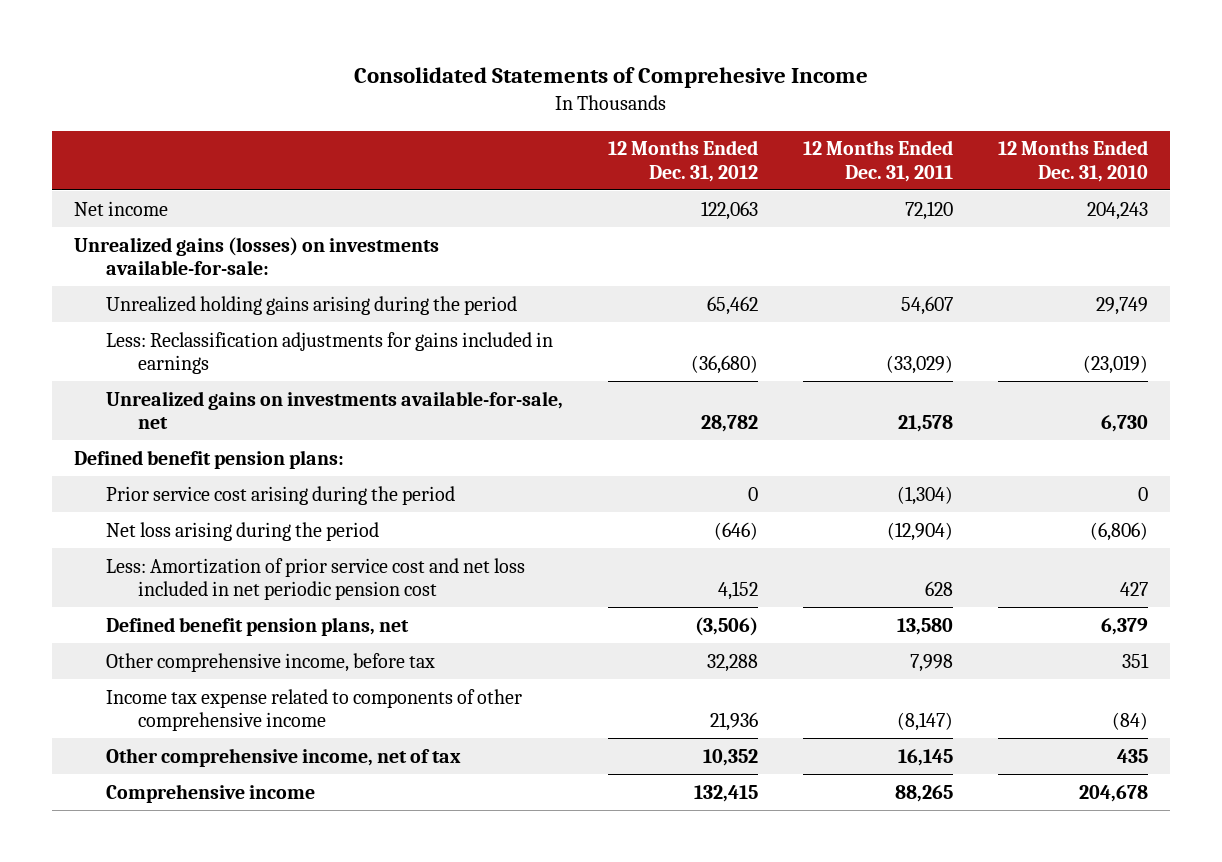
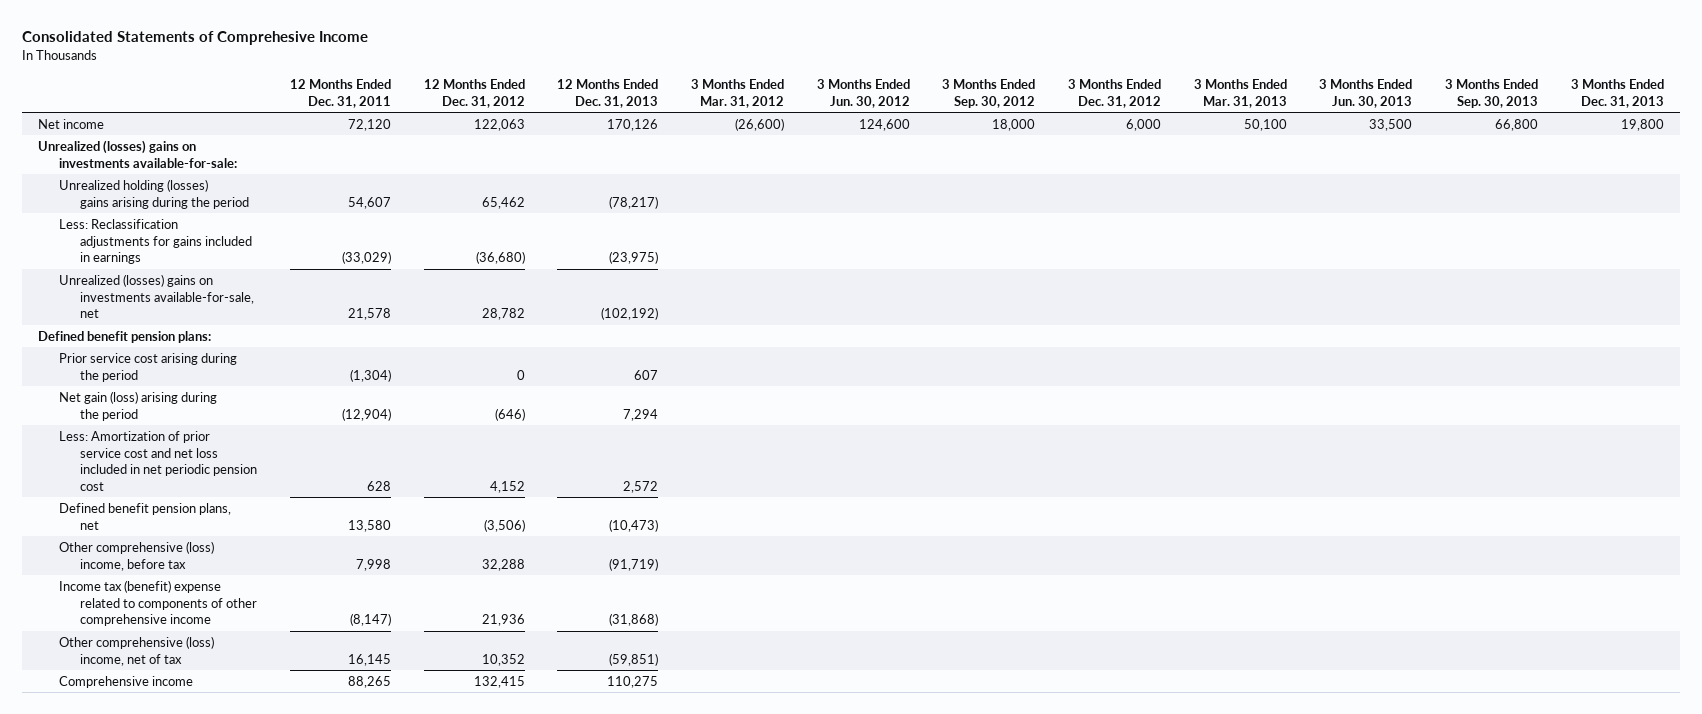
- | 12 Months Ended Dec. 31, 2012 | 12 Months Ended Dec. 31, 2011 | 12 Months Ended Dec. 31, 2010
+ | 12 Months Ended Dec. 31, 2011 | 12 Months Ended Dec. 31, 2012 | 12 Months Ended Dec. 31, 2013 | 3 Months Ended Mar. 31, 2012 | 3 Months Ended Jun. 30, 2012 | 3 Months Ended Sep. 30, 2012 | 3 Months Ended Dec. 31, 2012 | 3 Months Ended Mar. 31, 2013 | 3 Months Ended Jun. 30, 2013 | 3 Months Ended Sep. 30, 2013 | 3 Months Ended Dec. 31, 2013
- Unrealized gains (losses) on investments available-for-sale:
- Unrealized holding gains arising during the period | 65,462 | 54,607 | 29,749
+ Unrealized (losses) gains on investments available-for-sale:
+ Unrealized holding (losses) gains arising during the period | 54,607 | 65,462 | (78,217) | | | | | | | |
- Unrealized gains on investments available-for-sale, net | 28,782 | 21,578 | 6,730
+ Unrealized (losses) gains on investments available-for-sale, net | 21,578 | 28,782 | (102,192) | | | | | | | |
- Net loss arising during the period | (646) | (12,904) | (6,806)
+ Net gain (loss) arising during the period | (12,904) | (646) | 7,294 | | | | | | | |
- Other comprehensive income, before tax | 32,288 | 7,998 | 351
- Income tax expense related to components of other comprehensive income | 21,936 | (8,147) | (84)
- Other comprehensive income, net of tax | 10,352 | 16,145 | 435
+ Other comprehensive (loss) income, before tax | 7,998 | 32,288 | (91,719) | | | | | | | |
+ Income tax (benefit) expense related to components of other comprehensive income | (8,147) | 21,936 | (31,868) | | | | | | | |
+ Other comprehensive (loss) income, net of tax | 16,145 | 10,352 | (59,851) | | | | | | | |

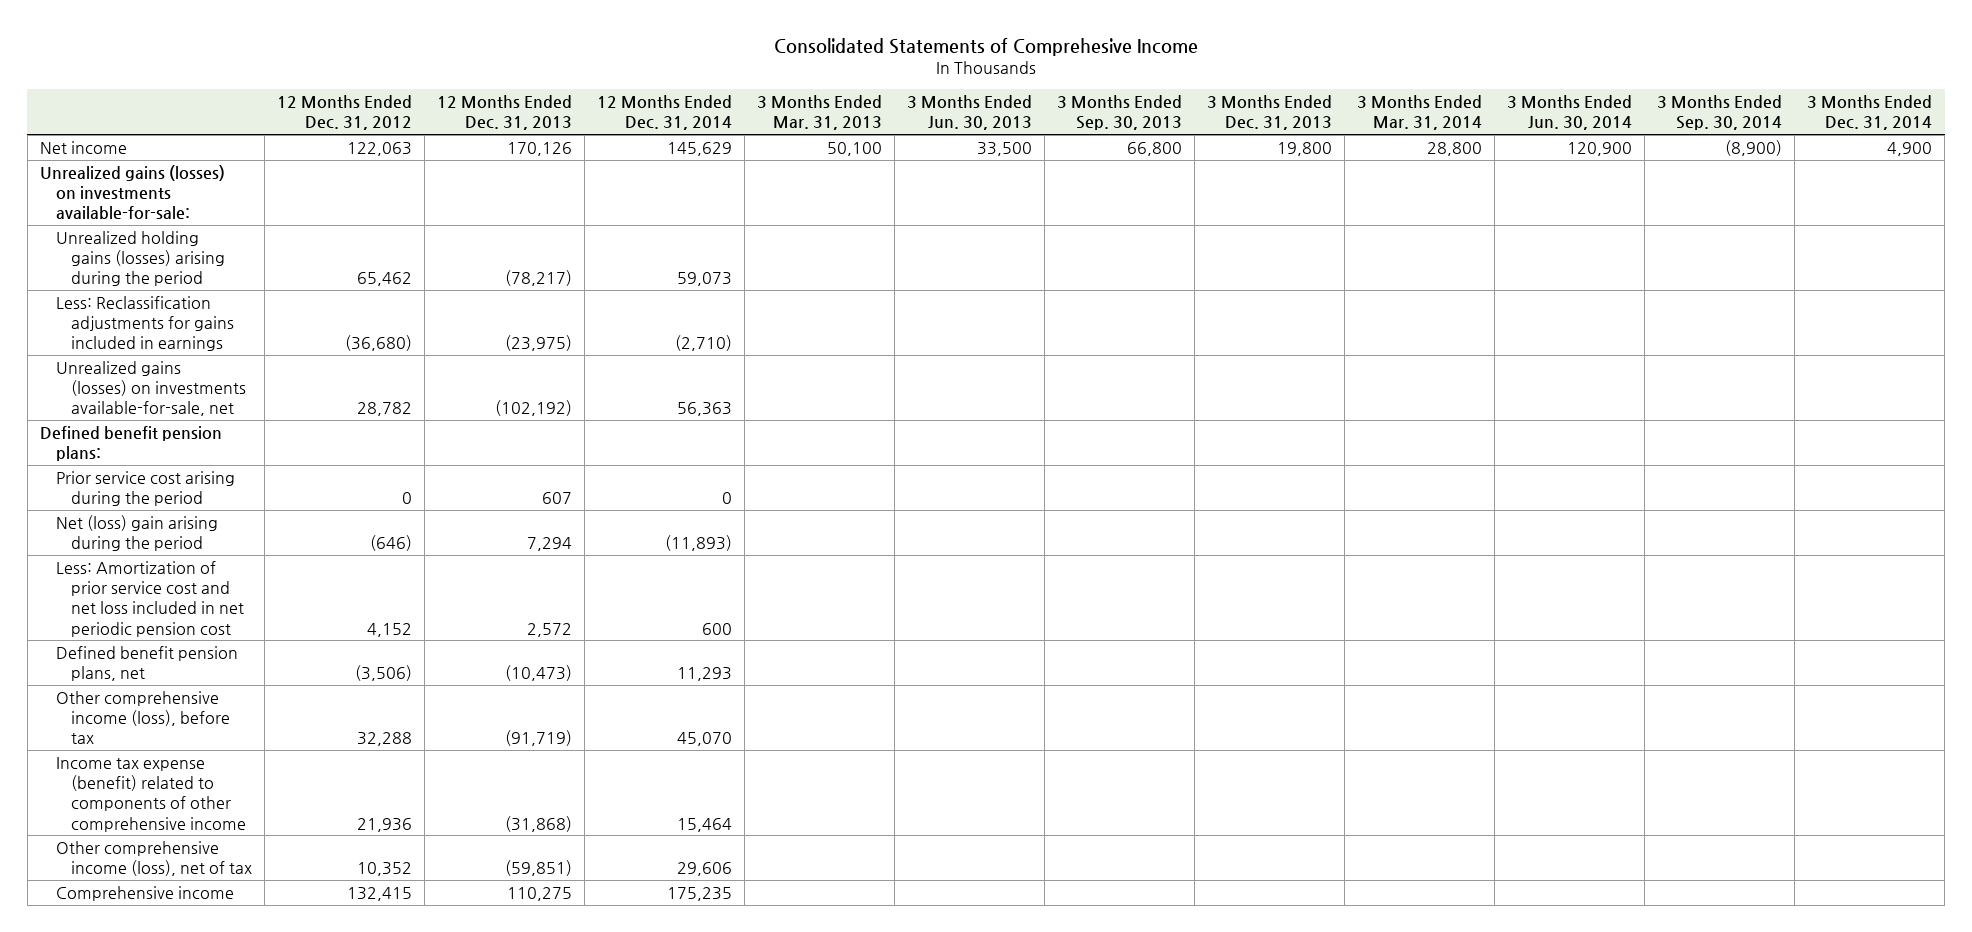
- | 12 Months Ended Dec. 31, 2011 | 12 Months Ended Dec. 31, 2012 | 12 Months Ended Dec. 31, 2013 | 3 Months Ended Mar. 31, 2012 | 3 Months Ended Jun. 30, 2012 | 3 Months Ended Sep. 30, 2012 | 3 Months Ended Dec. 31, 2012 | 3 Months Ended Mar. 31, 2013 | 3 Months Ended Jun. 30, 2013 | 3 Months Ended Sep. 30, 2013 | 3 Months Ended Dec. 31, 2013
+ | 12 Months Ended Dec. 31, 2012 | 12 Months Ended Dec. 31, 2013 | 12 Months Ended Dec. 31, 2014 | 3 Months Ended Mar. 31, 2013 | 3 Months Ended Jun. 30, 2013 | 3 Months Ended Sep. 30, 2013 | 3 Months Ended Dec. 31, 2013 | 3 Months Ended Mar. 31, 2014 | 3 Months Ended Jun. 30, 2014 | 3 Months Ended Sep. 30, 2014 | 3 Months Ended Dec. 31, 2014
- Unrealized (losses) gains on investments available-for-sale:
- Unrealized holding (losses) gains arising during the period | 54,607 | 65,462 | (78,217) | | | | | | | |
+ Unrealized gains (losses) on investments available-for-sale:
+ Unrealized holding gains (losses) arising during the period | 65,462 | (78,217) | 59,073 | | | | | | | |
- Unrealized (losses) gains on investments available-for-sale, net | 21,578 | 28,782 | (102,192) | | | | | | | |
+ Unrealized gains (losses) on investments available-for-sale, net | 28,782 | (102,192) | 56,363 | | | | | | | |
- Net gain (loss) arising during the period | (12,904) | (646) | 7,294 | | | | | | | |
+ Net (loss) gain arising during the period | (646) | 7,294 | (11,893) | | | | | | | |
- Other comprehensive (loss) income, before tax | 7,998 | 32,288 | (91,719) | | | | | | | |
- Income tax (benefit) expense related to components of other comprehensive income | (8,147) | 21,936 | (31,868) | | | | | | | |
- Other comprehensive (loss) income, net of tax | 16,145 | 10,352 | (59,851) | | | | | | | |
+ Other comprehensive income (loss), before tax | 32,288 | (91,719) | 45,070 | | | | | | | |
+ Income tax expense (benefit) related to components of other comprehensive income | 21,936 | (31,868) | 15,464 | | | | | | | |
+ Other comprehensive income (loss), net of tax | 10,352 | (59,851) | 29,606 | | | | | | | |

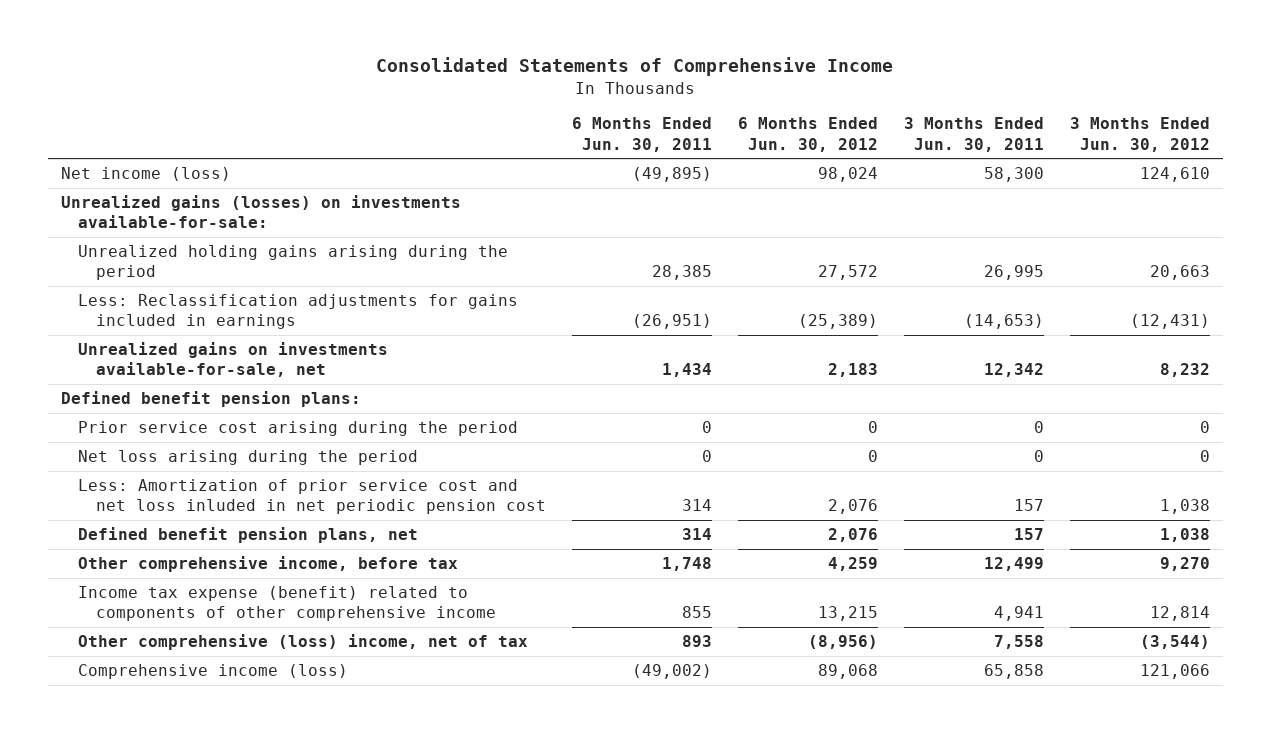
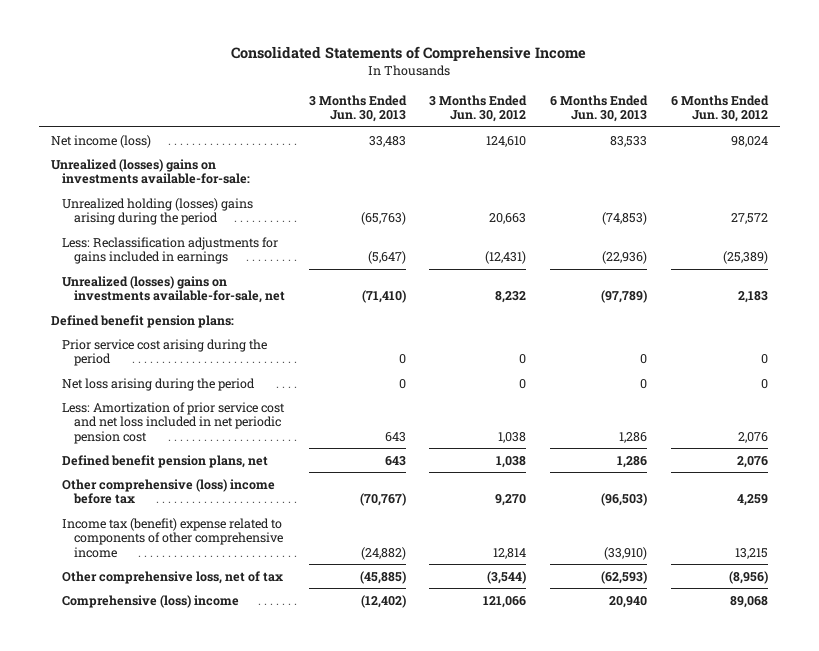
- | 6 Months Ended Jun. 30, 2011 | 6 Months Ended Jun. 30, 2012 | 3 Months Ended Jun. 30, 2011 | 3 Months Ended Jun. 30, 2012
+ | 3 Months Ended Jun. 30, 2013 | 3 Months Ended Jun. 30, 2012 | 6 Months Ended Jun. 30, 2013 | 6 Months Ended Jun. 30, 2012
- Unrealized gains (losses) on investments available-for-sale:
- Unrealized holding gains arising during the period | 28,385 | 27,572 | 26,995 | 20,663
+ Unrealized (losses) gains on investments available-for-sale:
+ Unrealized holding (losses) gains arising during the period | (65,763) | 20,663 | (74,853) | 27,572
- Unrealized gains on investments available-for-sale, net | 1,434 | 2,183 | 12,342 | 8,232
+ Unrealized (losses) gains on investments available-for-sale, net | (71,410) | 8,232 | (97,789) | 2,183
- Less: Amortization of prior service cost and net loss inluded in net periodic pension cost | 314 | 2,076 | 157 | 1,038
+ Less: Amortization of prior service cost and net loss included in net periodic pension cost | 643 | 1,038 | 1,286 | 2,076
- Other comprehensive income, before tax | 1,748 | 4,259 | 12,499 | 9,270
- Income tax expense (benefit) related to components of other comprehensive income | 855 | 13,215 | 4,941 | 12,814
- Other comprehensive (loss) income, net of tax | 893 | (8,956) | 7,558 | (3,544)
- Comprehensive income (loss) | (49,002) | 89,068 | 65,858 | 121,066
+ Other comprehensive (loss) income before tax | (70,767) | 9,270 | (96,503) | 4,259
+ Income tax (benefit) expense related to components of other comprehensive income | (24,882) | 12,814 | (33,910) | 13,215
+ Other comprehensive loss, net of tax | (45,885) | (3,544) | (62,593) | (8,956)
+ Comprehensive (loss) income | (12,402) | 121,066 | 20,940 | 89,068

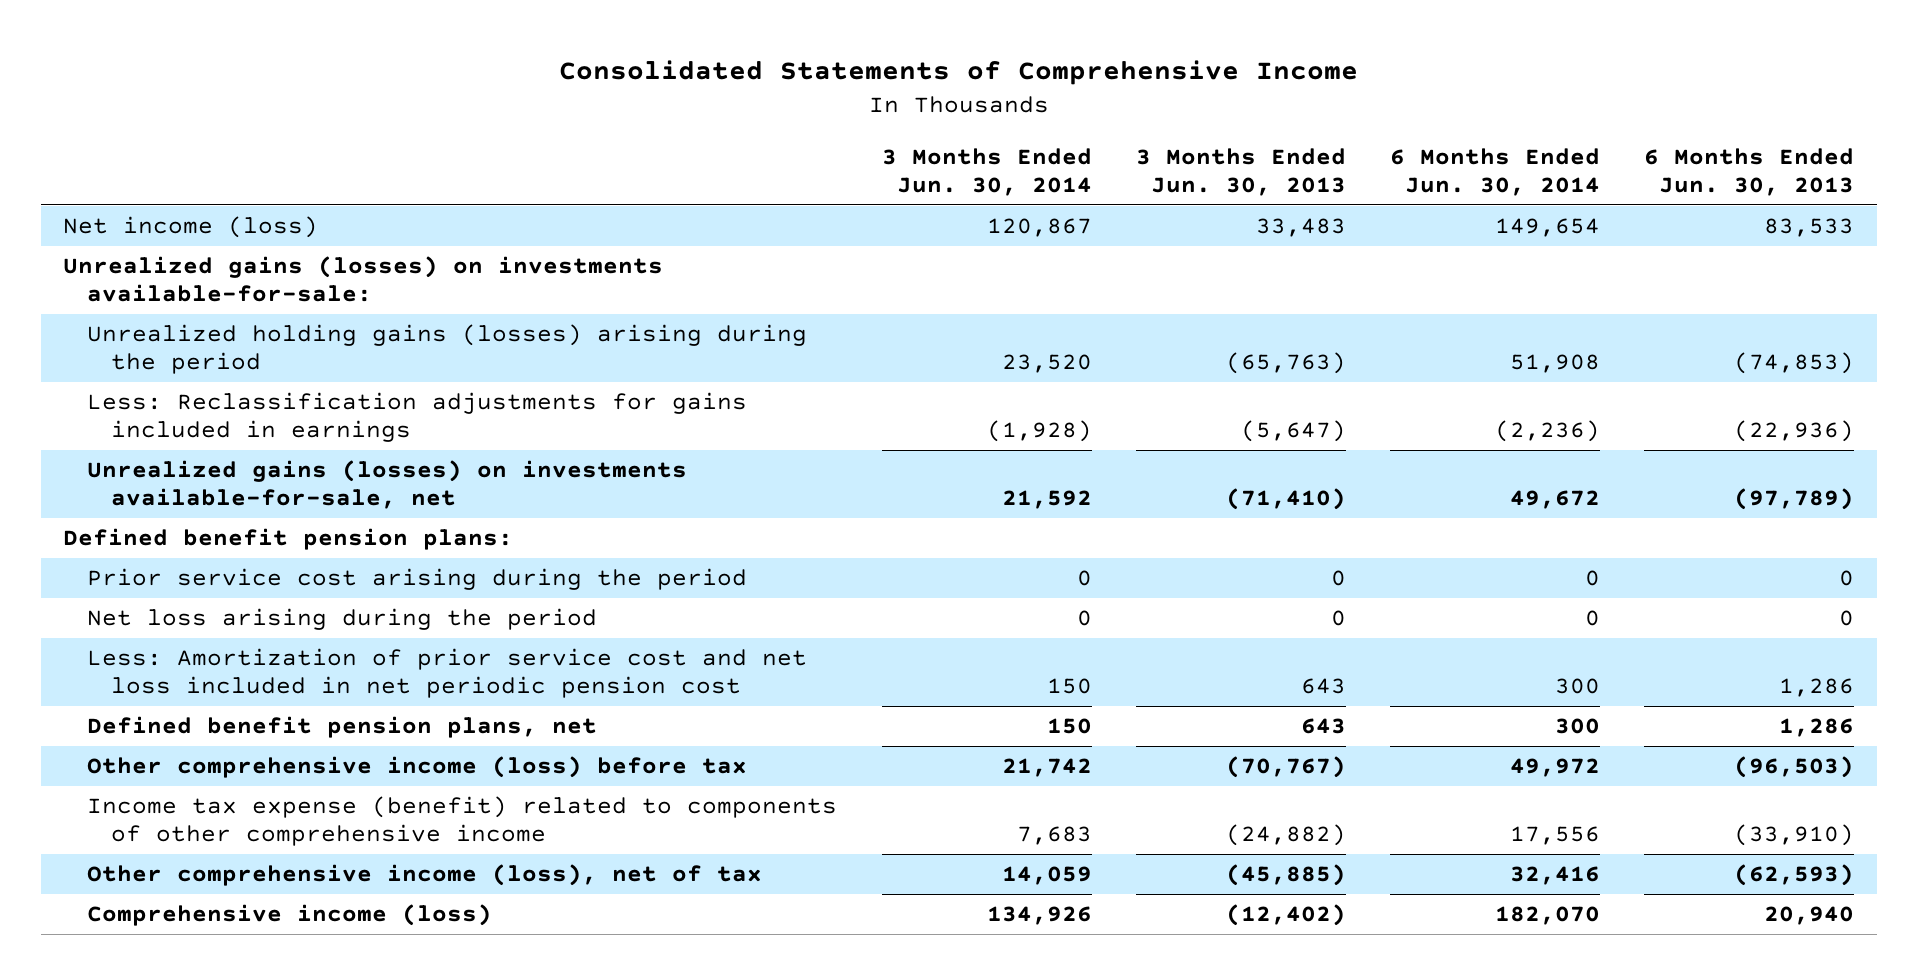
- | 3 Months Ended Jun. 30, 2013 | 3 Months Ended Jun. 30, 2012 | 6 Months Ended Jun. 30, 2013 | 6 Months Ended Jun. 30, 2012
+ | 3 Months Ended Jun. 30, 2014 | 3 Months Ended Jun. 30, 2013 | 6 Months Ended Jun. 30, 2014 | 6 Months Ended Jun. 30, 2013
- Unrealized (losses) gains on investments available-for-sale:
- Unrealized holding (losses) gains arising during the period | (65,763) | 20,663 | (74,853) | 27,572
+ Unrealized gains (losses) on investments available-for-sale:
+ Unrealized holding gains (losses) arising during the period | 23,520 | (65,763) | 51,908 | (74,853)
- Unrealized (losses) gains on investments available-for-sale, net | (71,410) | 8,232 | (97,789) | 2,183
+ Unrealized gains (losses) on investments available-for-sale, net | 21,592 | (71,410) | 49,672 | (97,789)
- Other comprehensive (loss) income before tax | (70,767) | 9,270 | (96,503) | 4,259
- Income tax (benefit) expense related to components of other comprehensive income | (24,882) | 12,814 | (33,910) | 13,215
- Other comprehensive loss, net of tax | (45,885) | (3,544) | (62,593) | (8,956)
- Comprehensive (loss) income | (12,402) | 121,066 | 20,940 | 89,068
+ Other comprehensive income (loss) before tax | 21,742 | (70,767) | 49,972 | (96,503)
+ Income tax expense (benefit) related to components of other comprehensive income | 7,683 | (24,882) | 17,556 | (33,910)
+ Other comprehensive income (loss), net of tax | 14,059 | (45,885) | 32,416 | (62,593)
+ Comprehensive income (loss) | 134,926 | (12,402) | 182,070 | 20,940

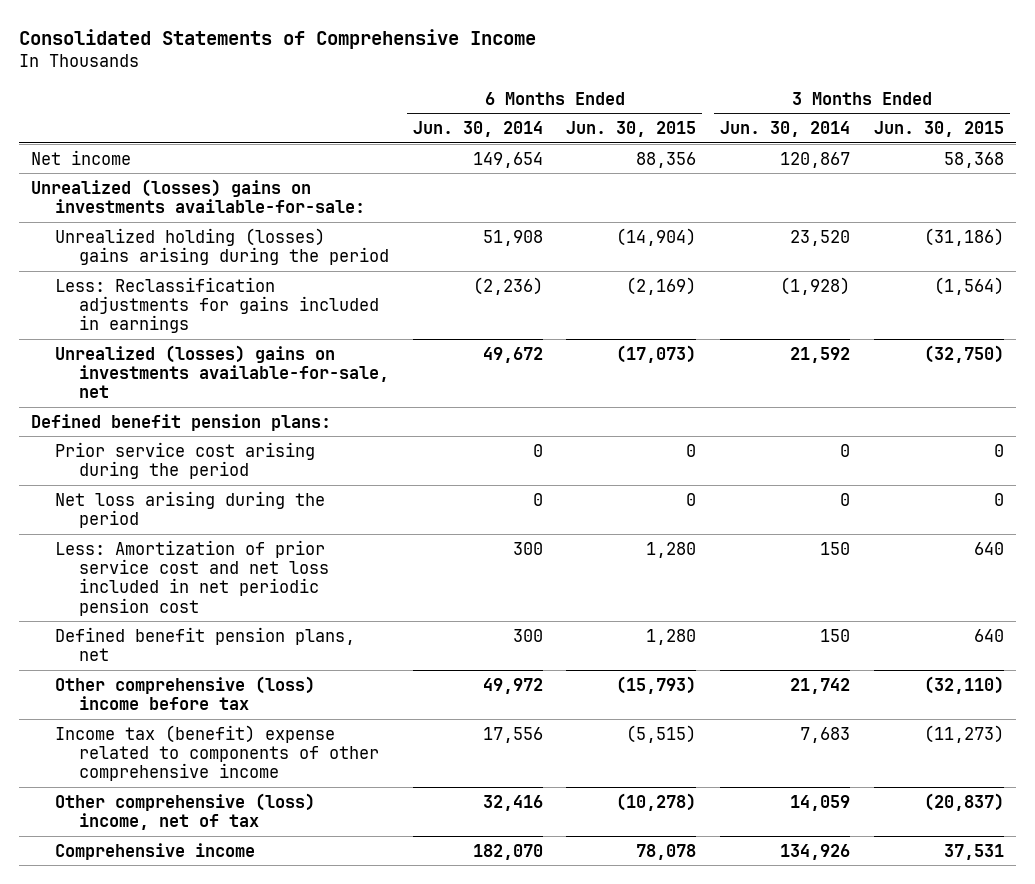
- | 3 Months Ended Jun. 30, 2014 | 3 Months Ended Jun. 30, 2013 | 6 Months Ended Jun. 30, 2014 | 6 Months Ended Jun. 30, 2013
+ | 6 Months Ended Jun. 30, 2014 | 6 Months Ended Jun. 30, 2015 | 3 Months Ended Jun. 30, 2014 | 3 Months Ended Jun. 30, 2015
- Net income (loss) | 120,867 | 33,483 | 149,654 | 83,533
- Unrealized gains (losses) on investments available-for-sale:
- Unrealized holding gains (losses) arising during the period | 23,520 | (65,763) | 51,908 | (74,853)
+ Net income | 149,654 | 88,356 | 120,867 | 58,368
+ Unrealized (losses) gains on investments available-for-sale:
+ Unrealized holding (losses) gains arising during the period | 51,908 | (14,904) | 23,520 | (31,186)
- Unrealized gains (losses) on investments available-for-sale, net | 21,592 | (71,410) | 49,672 | (97,789)
+ Unrealized (losses) gains on investments available-for-sale, net | 49,672 | (17,073) | 21,592 | (32,750)
- Other comprehensive income (loss) before tax | 21,742 | (70,767) | 49,972 | (96,503)
- Income tax expense (benefit) related to components of other comprehensive income | 7,683 | (24,882) | 17,556 | (33,910)
- Other comprehensive income (loss), net of tax | 14,059 | (45,885) | 32,416 | (62,593)
- Comprehensive income (loss) | 134,926 | (12,402) | 182,070 | 20,940
+ Other comprehensive (loss) income before tax | 49,972 | (15,793) | 21,742 | (32,110)
+ Income tax (benefit) expense related to components of other comprehensive income | 17,556 | (5,515) | 7,683 | (11,273)
+ Other comprehensive (loss) income, net of tax | 32,416 | (10,278) | 14,059 | (20,837)
+ Comprehensive income | 182,070 | 78,078 | 134,926 | 37,531

